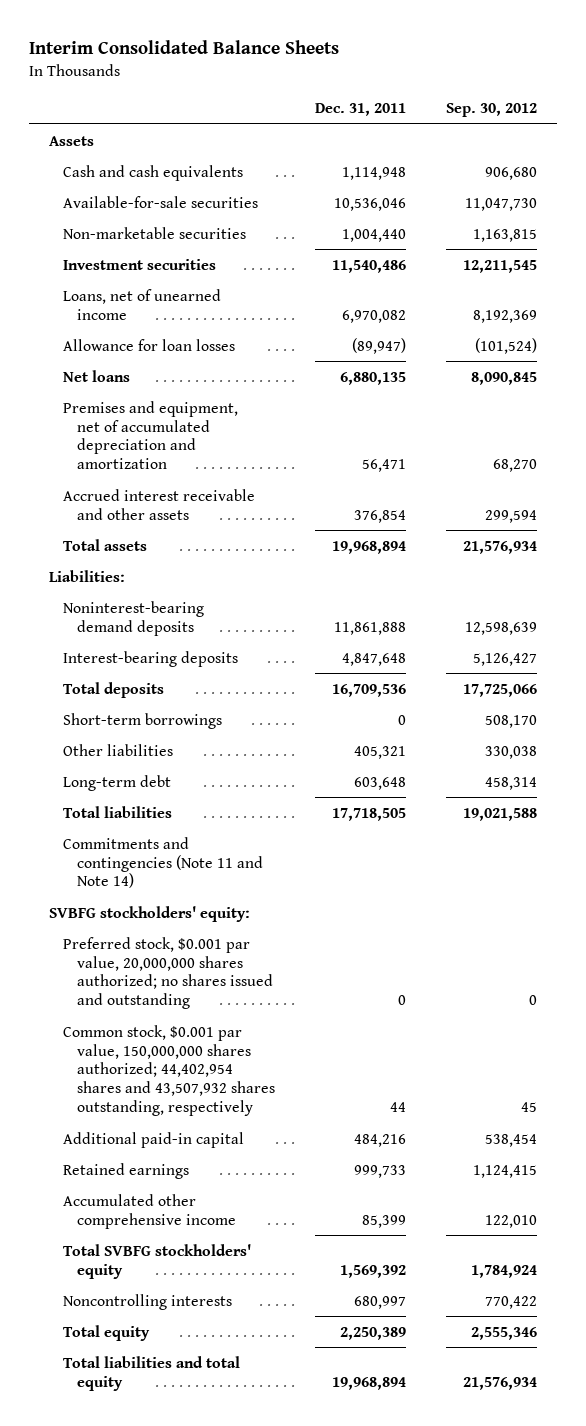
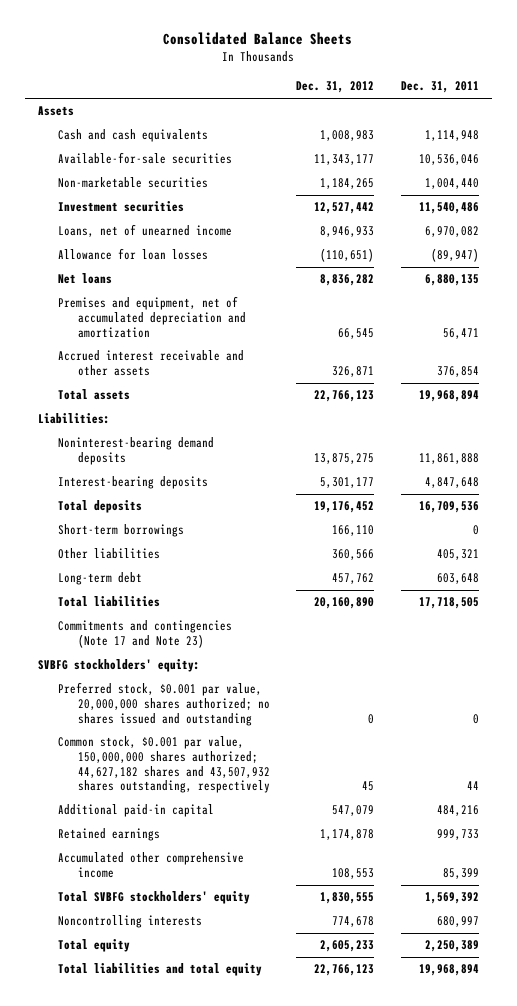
- Interim Consolidated Balance Sheets
+ Consolidated Balance Sheets
- | Dec. 31, 2011 | Sep. 30, 2012
+ | Dec. 31, 2012 | Dec. 31, 2011
- Commitments and contingencies (Note 11 and Note 14)
+ Commitments and contingencies (Note 17 and Note 23)
- Common stock, $0.001 par value, 150,000,000 shares authorized; 44,402,954 shares and 43,507,932 shares outstanding, respectively | 44 | 45
+ Common stock, $0.001 par value, 150,000,000 shares authorized; 44,627,182 shares and 43,507,932 shares outstanding, respectively | 45 | 44

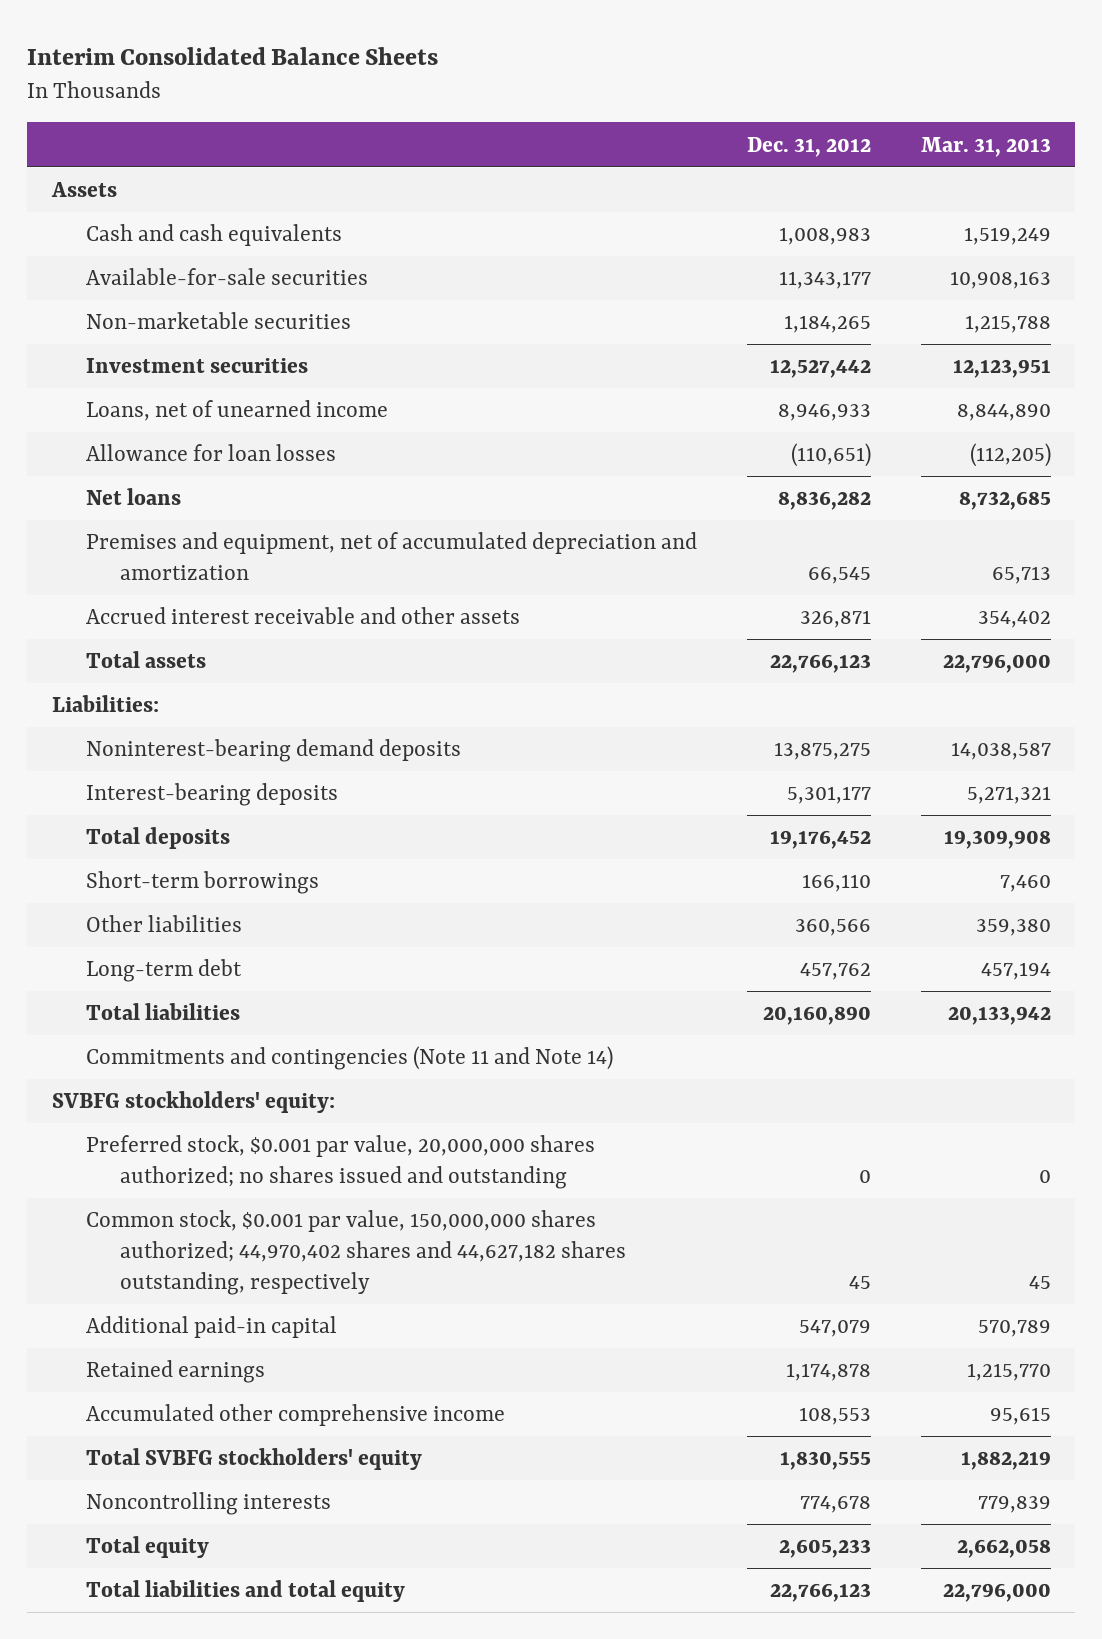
- Consolidated Balance Sheets
+ Interim Consolidated Balance Sheets
- | Dec. 31, 2012 | Dec. 31, 2011
+ | Dec. 31, 2012 | Mar. 31, 2013
- Commitments and contingencies (Note 17 and Note 23)
+ Commitments and contingencies (Note 11 and Note 14)
- Common stock, $0.001 par value, 150,000,000 shares authorized; 44,627,182 shares and 43,507,932 shares outstanding, respectively | 45 | 44
+ Common stock, $0.001 par value, 150,000,000 shares authorized; 44,970,402 shares and 44,627,182 shares outstanding, respectively | 45 | 45

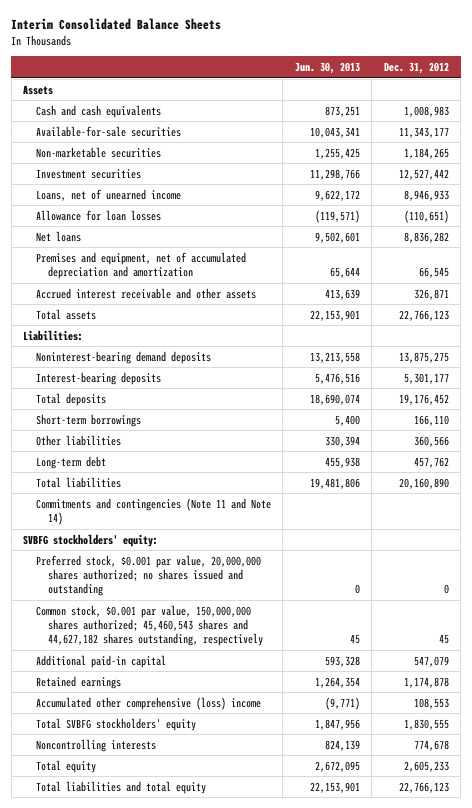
- | Dec. 31, 2012 | Mar. 31, 2013
+ | Jun. 30, 2013 | Dec. 31, 2012
- Common stock, $0.001 par value, 150,000,000 shares authorized; 44,970,402 shares and 44,627,182 shares outstanding, respectively | 45 | 45
+ Common stock, $0.001 par value, 150,000,000 shares authorized; 45,460,543 shares and 44,627,182 shares outstanding, respectively | 45 | 45
- Accumulated other comprehensive income | 108,553 | 95,615
+ Accumulated other comprehensive (loss) income | (9,771) | 108,553

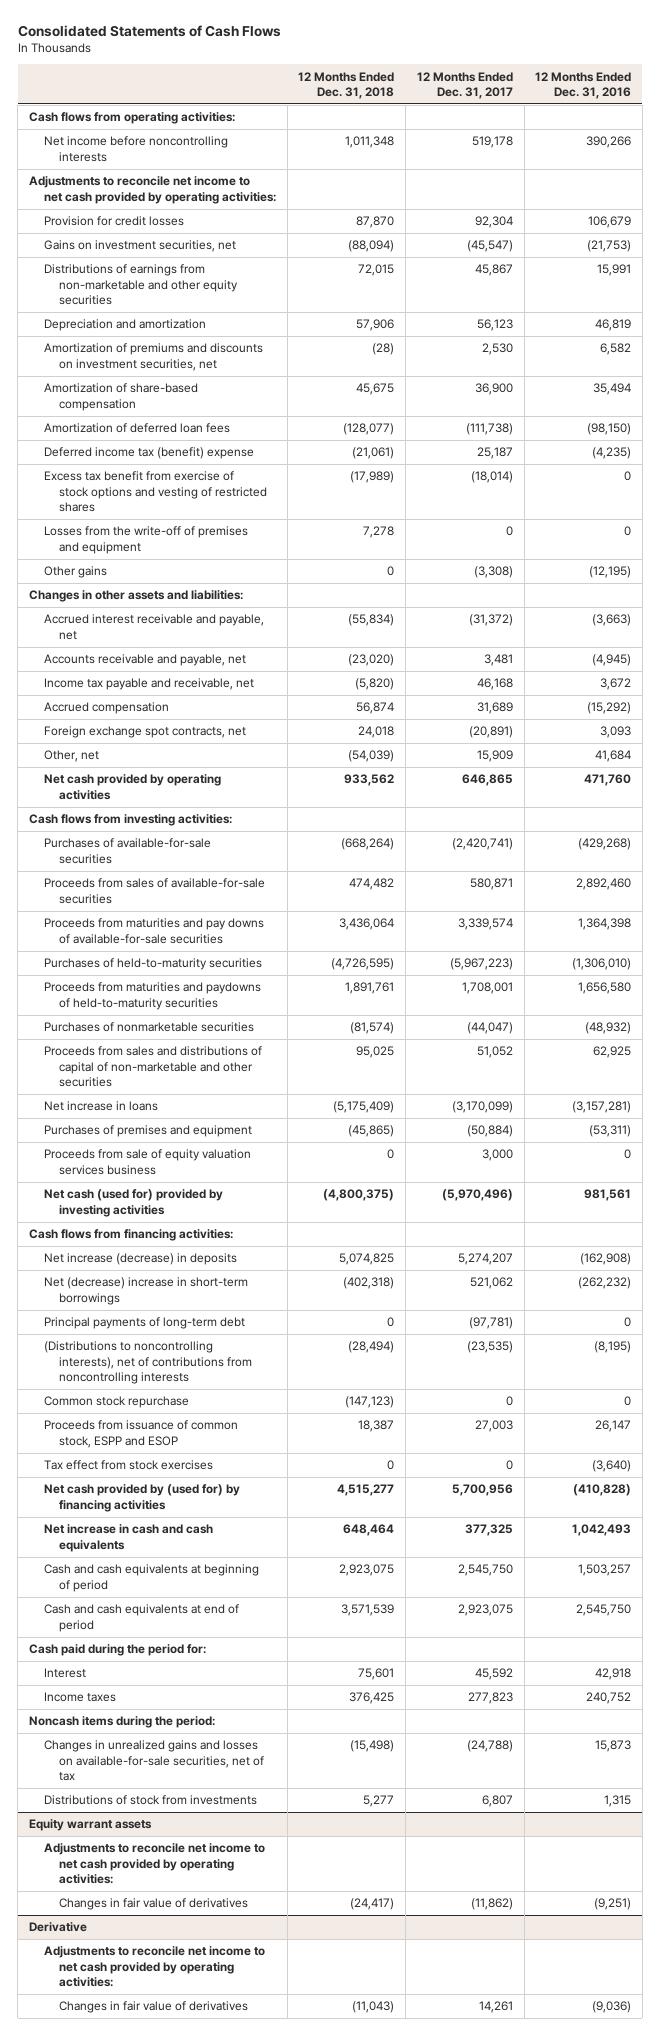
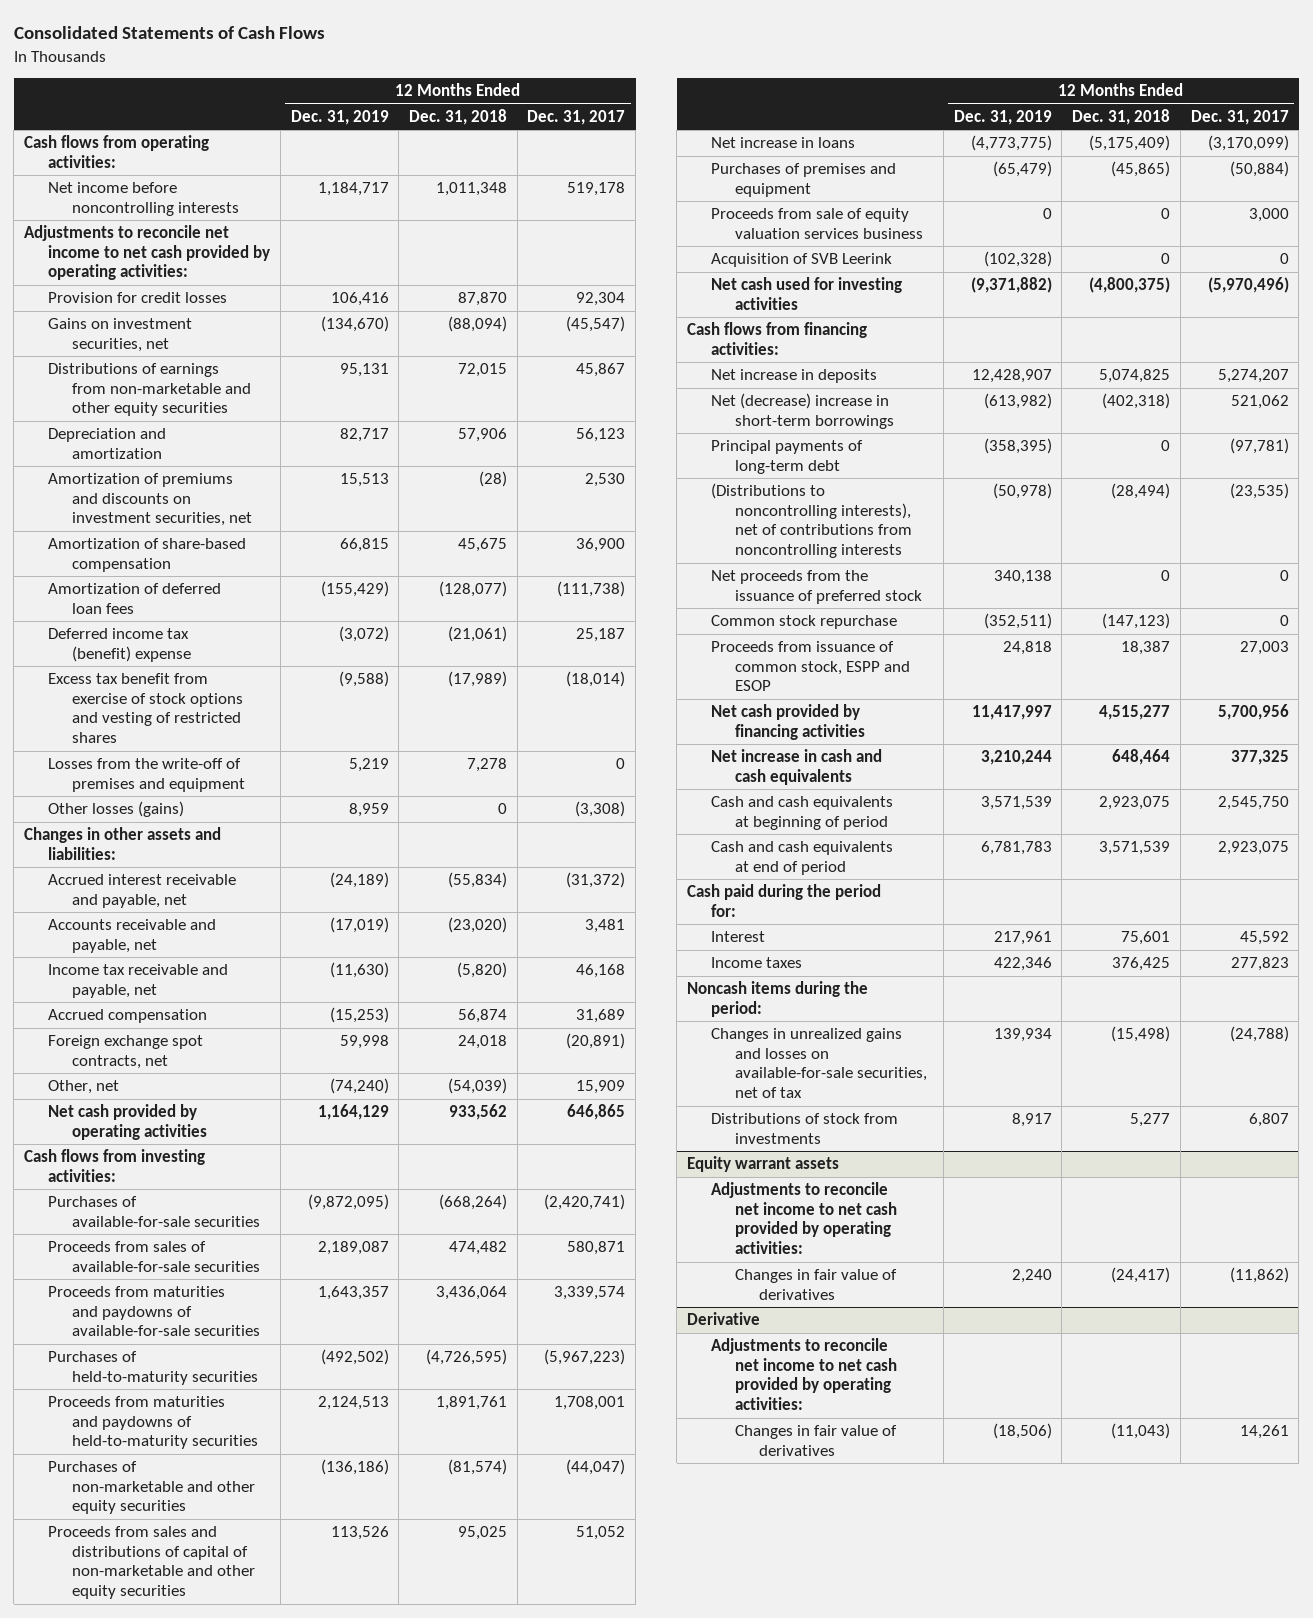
- | 12 Months Ended Dec. 31, 2018 | 12 Months Ended Dec. 31, 2017 | 12 Months Ended Dec. 31, 2016
+ | 12 Months Ended Dec. 31, 2019 | 12 Months Ended Dec. 31, 2018 | 12 Months Ended Dec. 31, 2017
- Other gains | 0 | (3,308) | (12,195)
+ Other losses (gains) | 8,959 | 0 | (3,308)
- Income tax payable and receivable, net | (5,820) | 46,168 | 3,672
+ Income tax receivable and payable, net | (11,630) | (5,820) | 46,168
- Proceeds from maturities and pay downs of available-for-sale securities | 3,436,064 | 3,339,574 | 1,364,398
+ Proceeds from maturities and paydowns of available-for-sale securities | 1,643,357 | 3,436,064 | 3,339,574
- Purchases of nonmarketable securities | (81,574) | (44,047) | (48,932)
- Proceeds from sales and distributions of capital of non-marketable and other securities | 95,025 | 51,052 | 62,925
+ Purchases of non-marketable and other equity securities | (136,186) | (81,574) | (44,047)
+ Proceeds from sales and distributions of capital of non-marketable and other equity securities | 113,526 | 95,025 | 51,052
- Net cash (used for) provided by investing activities | (4,800,375) | (5,970,496) | 981,561
+ Acquisition of SVB Leerink | (102,328) | 0 | 0
+ Net cash used for investing activities | (9,371,882) | (4,800,375) | (5,970,496)
- Net increase (decrease) in deposits | 5,074,825 | 5,274,207 | (162,908)
+ Net increase in deposits | 12,428,907 | 5,074,825 | 5,274,207
+ Net proceeds from the issuance of preferred stock | 340,138 | 0 | 0
- Tax effect from stock exercises | 0 | 0 | (3,640)
- Net cash provided by (used for) by financing activities | 4,515,277 | 5,700,956 | (410,828)
+ Net cash provided by financing activities | 11,417,997 | 4,515,277 | 5,700,956

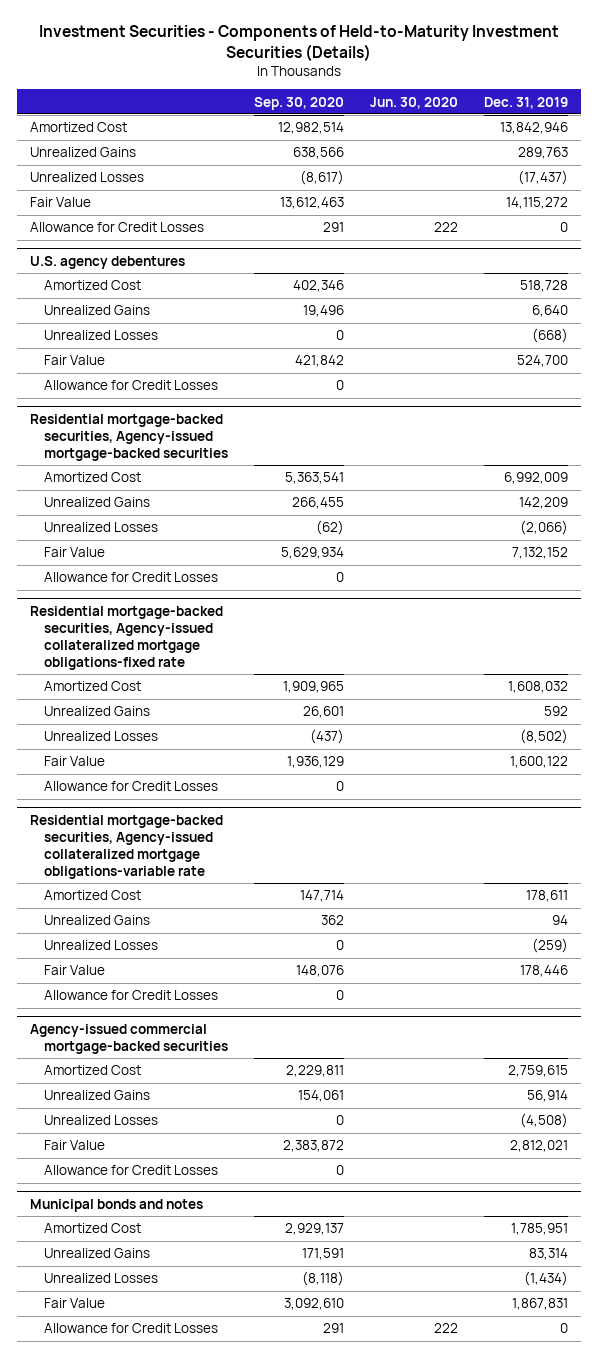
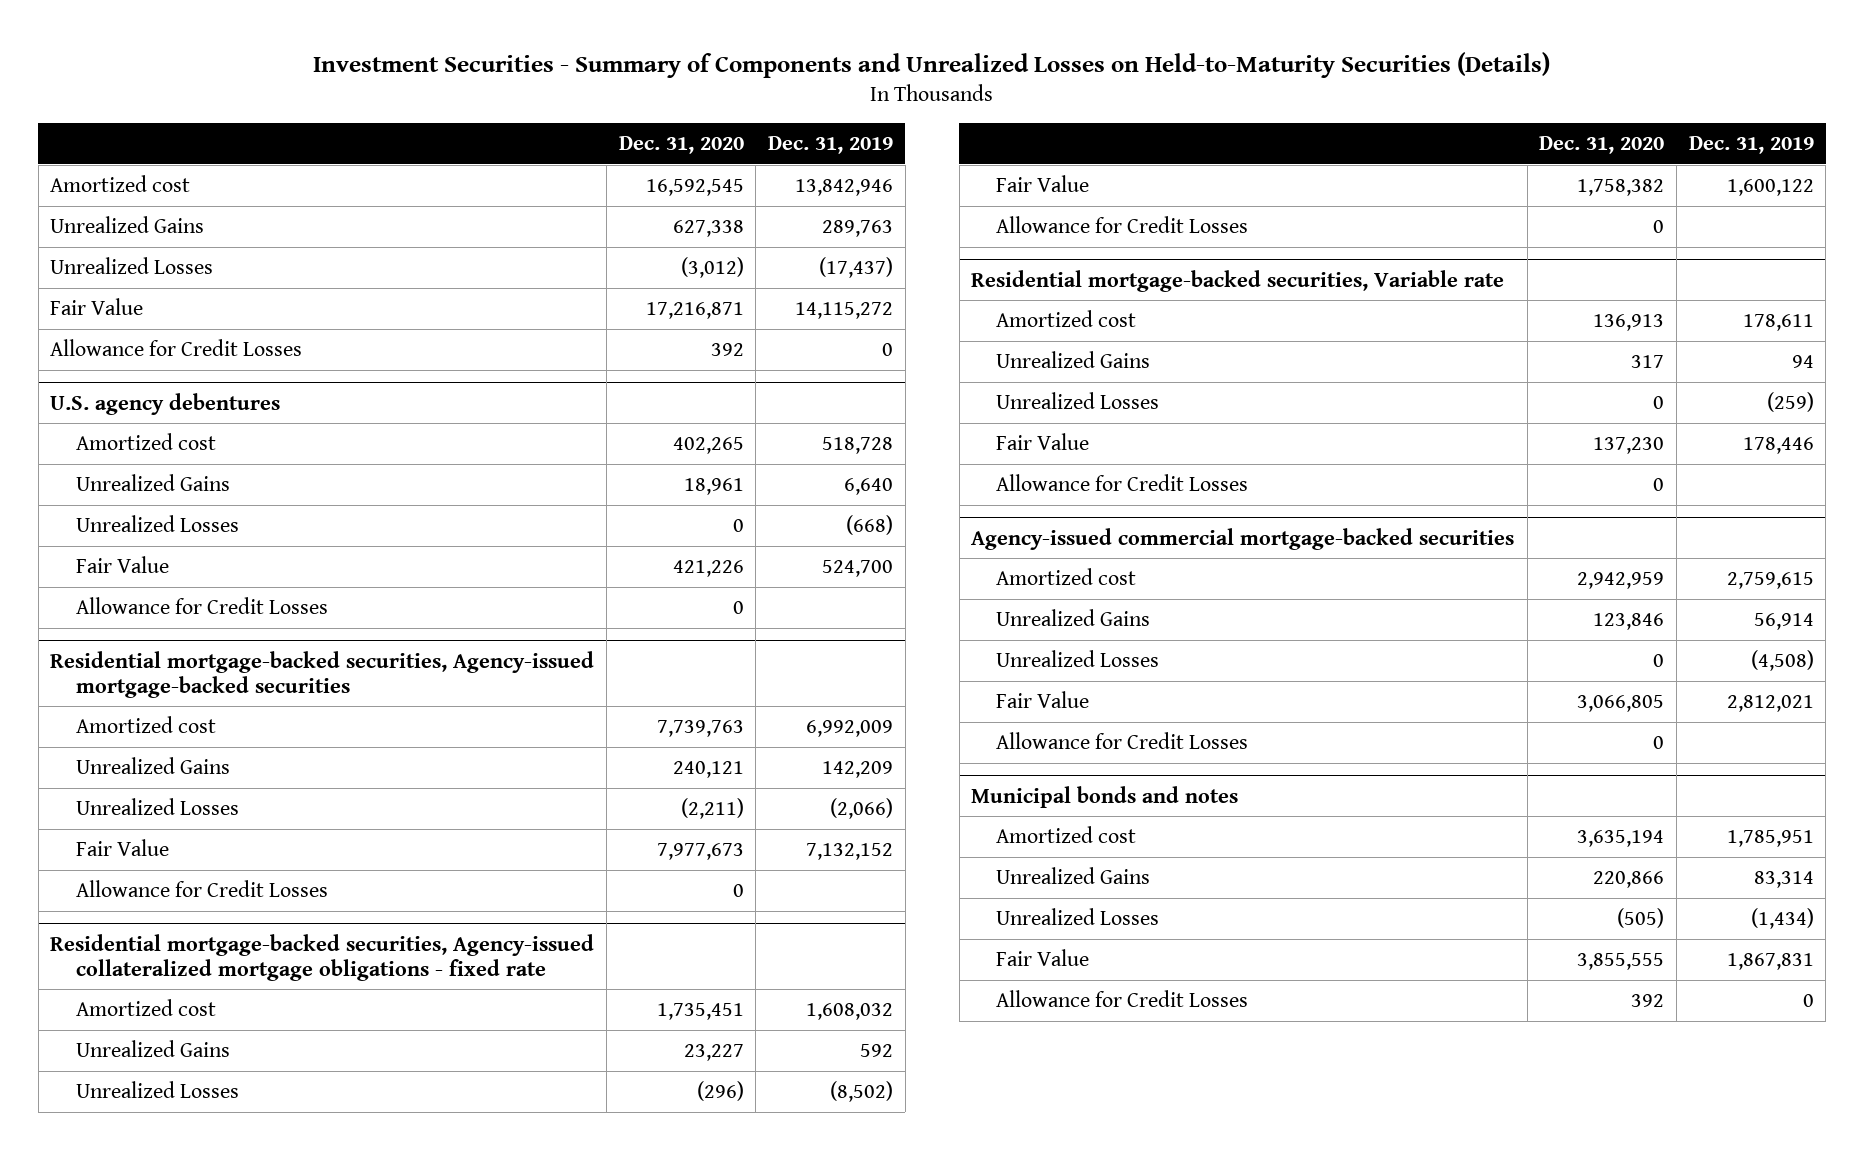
- Investment Securities - Components of Held-to-Maturity Investment Securities (Details)
+ Investment Securities - Summary of Components and Unrealized Losses on Held-to-Maturity Securities (Details)
- | Sep. 30, 2020 | Jun. 30, 2020 | Dec. 31, 2019
+ | Dec. 31, 2020 | Dec. 31, 2019
- Amortized Cost | 12,982,514 | | 13,842,946
+ Amortized cost | 16,592,545 | 13,842,946
@ U.S. agency debentures
- Amortized Cost | 402,346 | | 518,728
+ Amortized cost | 402,265 | 518,728
@ Residential mortgage-backed securities, Agency-issued mortgage-backed securities
- Amortized Cost | 5,363,541 | | 6,992,009
+ Amortized cost | 7,739,763 | 6,992,009
- Residential mortgage-backed securities, Agency-issued collateralized mortgage obligations-fixed rate
- Amortized Cost | 1,909,965 | | 1,608,032
+ Residential mortgage-backed securities, Agency-issued collateralized mortgage obligations - fixed rate
+ Amortized cost | 1,735,451 | 1,608,032
- Residential mortgage-backed securities, Agency-issued collateralized mortgage obligations-variable rate
- Amortized Cost | 147,714 | | 178,611
+ Residential mortgage-backed securities, Variable rate
+ Amortized cost | 136,913 | 178,611
@ Agency-issued commercial mortgage-backed securities
- Amortized Cost | 2,229,811 | | 2,759,615
+ Amortized cost | 2,942,959 | 2,759,615
@ Municipal bonds and notes
- Amortized Cost | 2,929,137 | | 1,785,951
+ Amortized cost | 3,635,194 | 1,785,951

